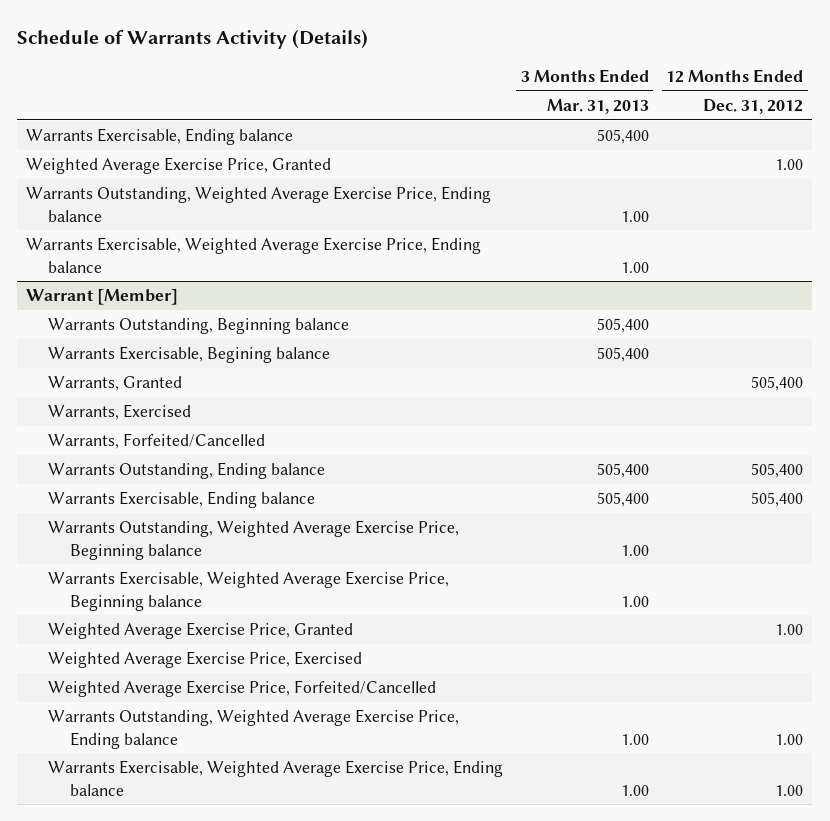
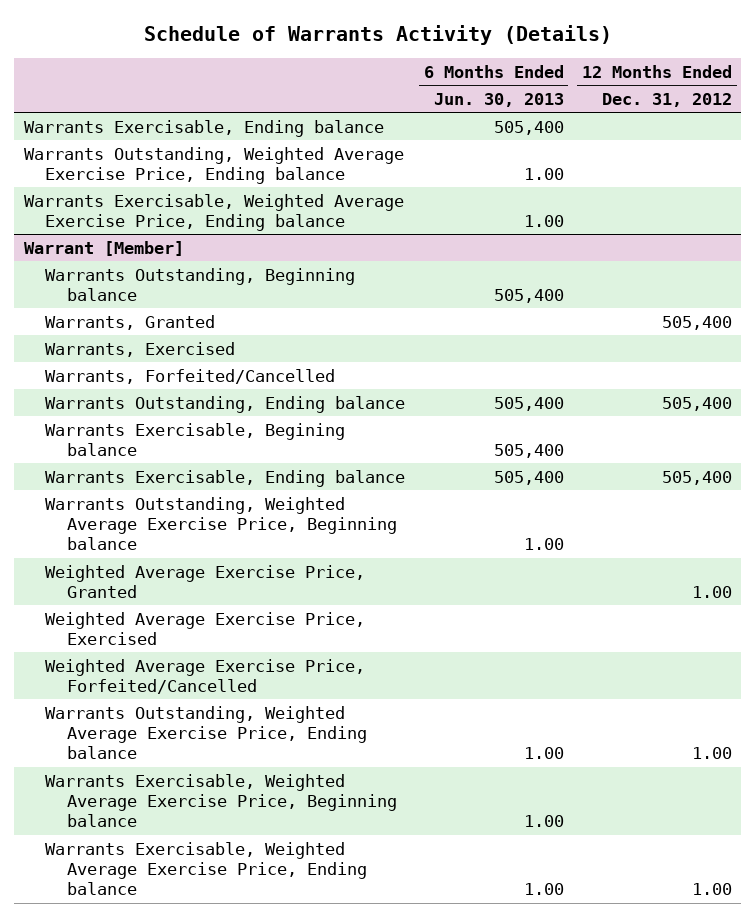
- | 3 Months Ended Mar. 31, 2013 | 12 Months Ended Dec. 31, 2012
+ | 6 Months Ended Jun. 30, 2013 | 12 Months Ended Dec. 31, 2012
- Weighted Average Exercise Price, Granted | | 1.00
@ Warrant [Member]
moved down: Warrants Exercisable, Begining balance | 505,400 |
moved down: Warrants Exercisable, Weighted Average Exercise Price, Beginning balance | 1.00 |

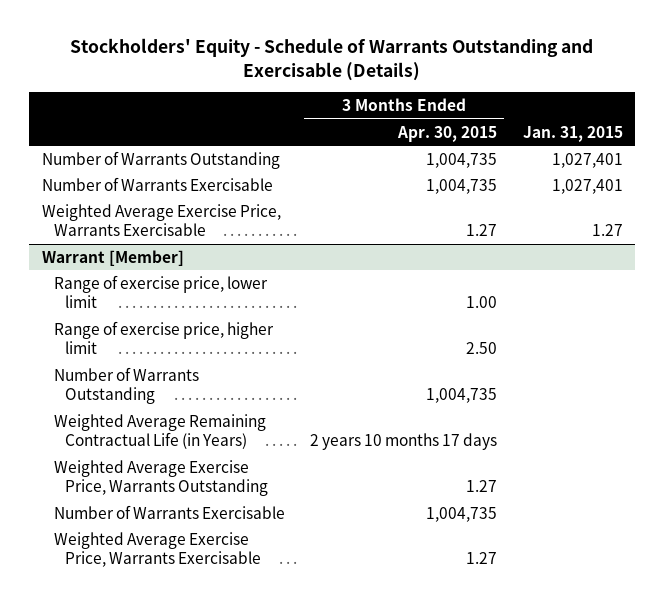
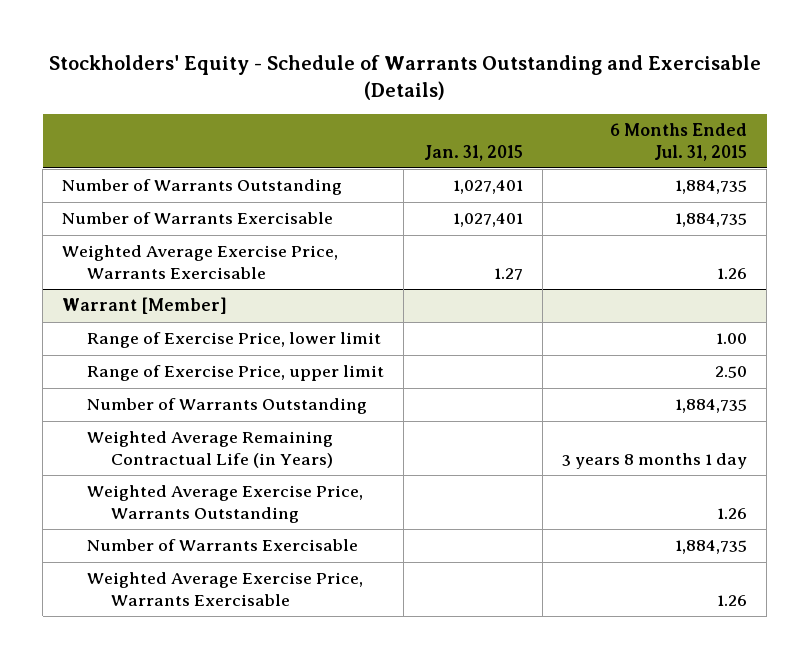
- | 3 Months Ended Apr. 30, 2015 | Jan. 31, 2015
+ | Jan. 31, 2015 | 6 Months Ended Jul. 31, 2015
@ Warrant [Member]
- Range of exercise price, lower limit | 1.00 |
- Range of exercise price, higher limit | 2.50 |
+ Range of Exercise Price, lower limit | | 1.00
+ Range of Exercise Price, upper limit | | 2.50

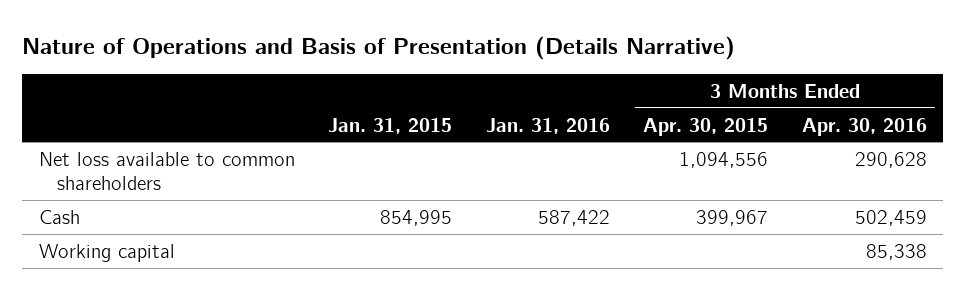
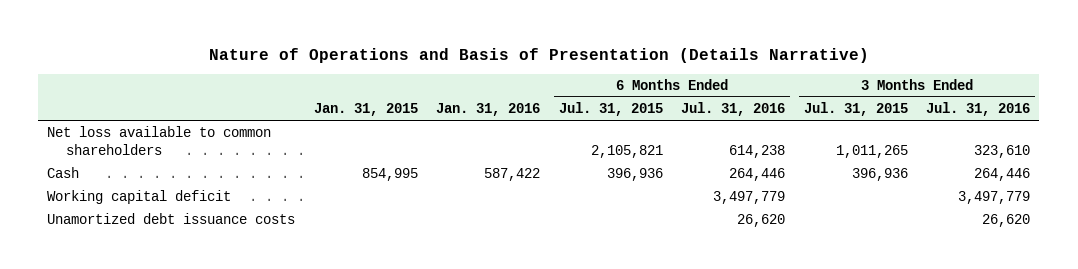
- | Jan. 31, 2015 | Jan. 31, 2016 | 3 Months Ended Apr. 30, 2015 | 3 Months Ended Apr. 30, 2016
+ | Jan. 31, 2015 | Jan. 31, 2016 | 6 Months Ended Jul. 31, 2015 | 6 Months Ended Jul. 31, 2016 | 3 Months Ended Jul. 31, 2015 | 3 Months Ended Jul. 31, 2016
- Working capital | | | | 85,338
+ Working capital deficit | | | | 3,497,779 | | 3,497,779
+ Unamortized debt issuance costs | | | | 26,620 | | 26,620

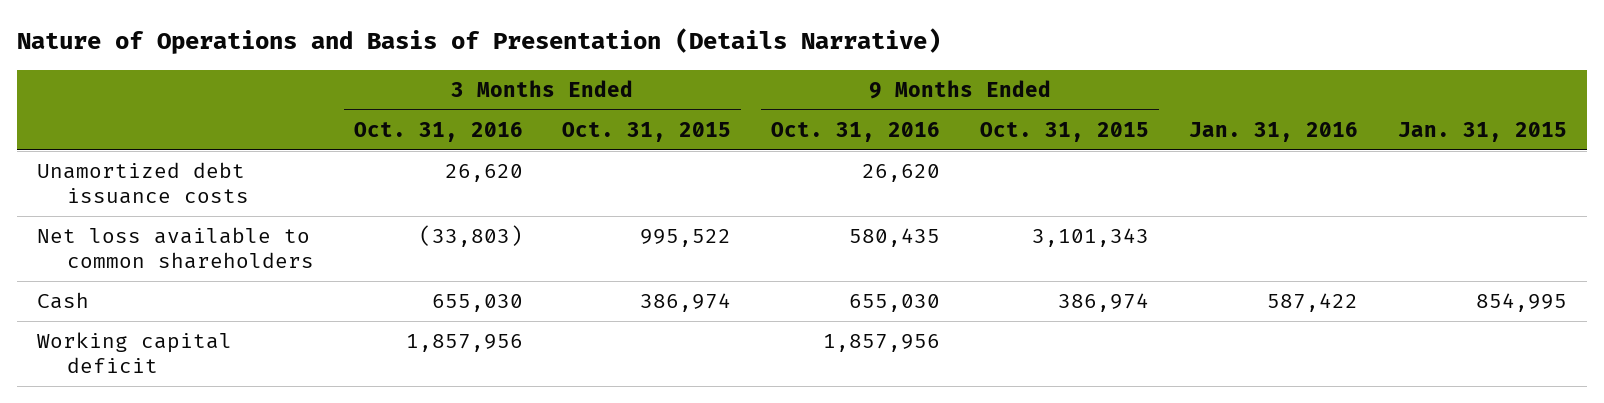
- | Jan. 31, 2015 | Jan. 31, 2016 | 6 Months Ended Jul. 31, 2015 | 6 Months Ended Jul. 31, 2016 | 3 Months Ended Jul. 31, 2015 | 3 Months Ended Jul. 31, 2016
+ | 3 Months Ended Oct. 31, 2016 | 3 Months Ended Oct. 31, 2015 | 9 Months Ended Oct. 31, 2016 | 9 Months Ended Oct. 31, 2015 | Jan. 31, 2016 | Jan. 31, 2015
moved up: Unamortized debt issuance costs | 26,620 | | 26,620 | | |

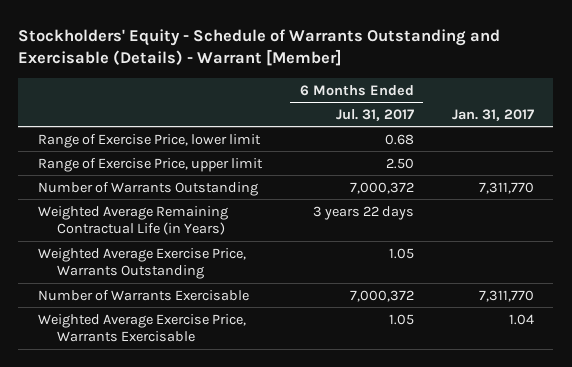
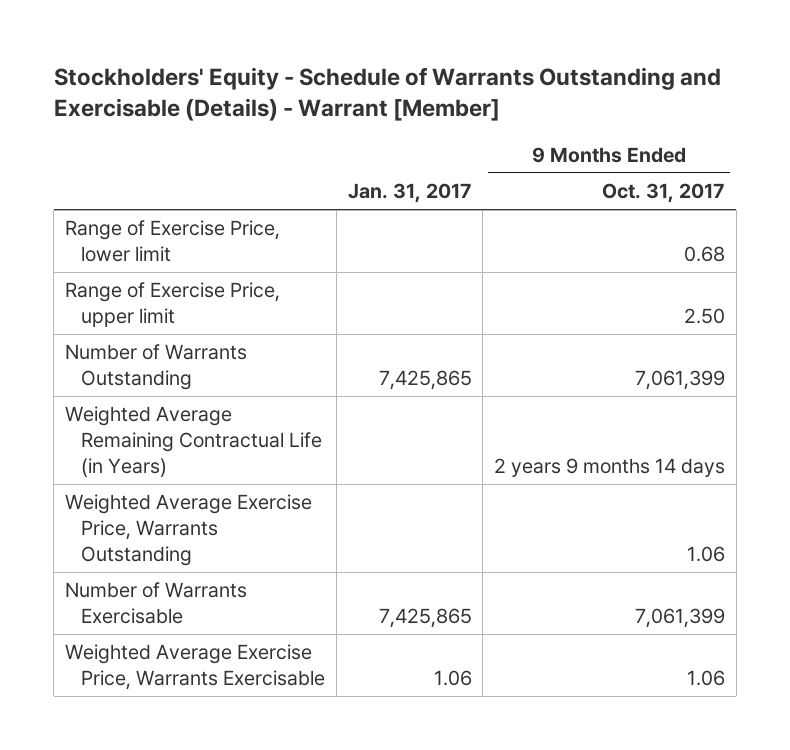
- | 6 Months Ended Jul. 31, 2017 | Jan. 31, 2017
+ | Jan. 31, 2017 | 9 Months Ended Oct. 31, 2017
- Number of Warrants Outstanding | 7,000,372 | 7,311,770
+ Number of Warrants Outstanding | 7,425,865 | 7,061,399
- Number of Warrants Exercisable | 7,000,372 | 7,311,770
- Weighted Average Exercise Price, Warrants Exercisable | 1.05 | 1.04
+ Number of Warrants Exercisable | 7,425,865 | 7,061,399
+ Weighted Average Exercise Price, Warrants Exercisable | 1.06 | 1.06

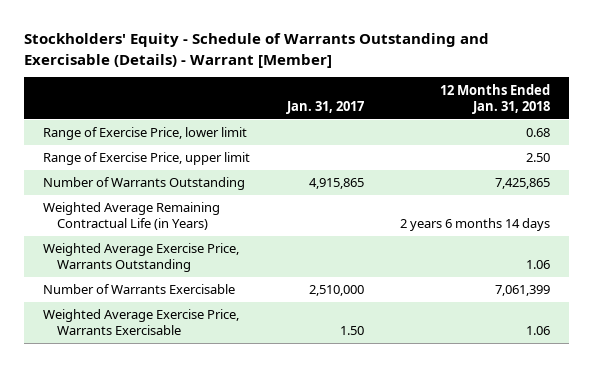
- | Jan. 31, 2017 | 9 Months Ended Oct. 31, 2017
+ | Jan. 31, 2017 | 12 Months Ended Jan. 31, 2018
- Number of Warrants Outstanding | 7,425,865 | 7,061,399
+ Number of Warrants Outstanding | 4,915,865 | 7,425,865
- Number of Warrants Exercisable | 7,425,865 | 7,061,399
- Weighted Average Exercise Price, Warrants Exercisable | 1.06 | 1.06
+ Number of Warrants Exercisable | 2,510,000 | 7,061,399
+ Weighted Average Exercise Price, Warrants Exercisable | 1.50 | 1.06

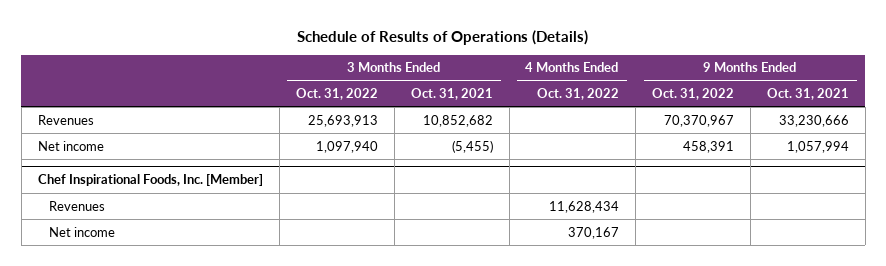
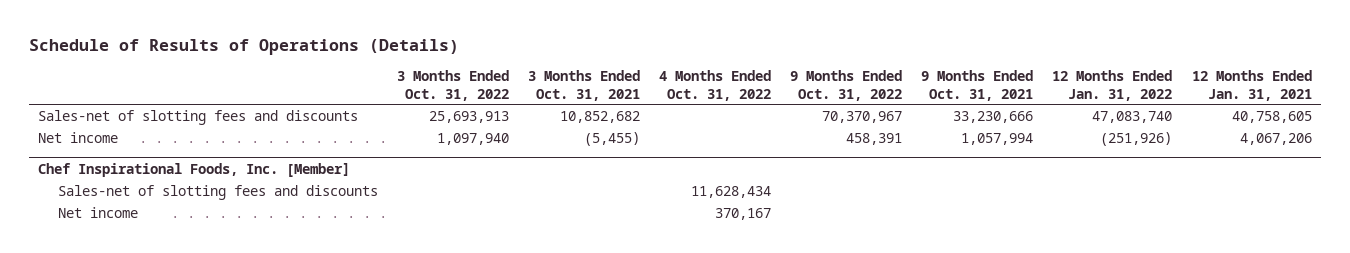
- | 3 Months Ended Oct. 31, 2022 | 3 Months Ended Oct. 31, 2021 | 4 Months Ended Oct. 31, 2022 | 9 Months Ended Oct. 31, 2022 | 9 Months Ended Oct. 31, 2021
+ | 3 Months Ended Oct. 31, 2022 | 3 Months Ended Oct. 31, 2021 | 4 Months Ended Oct. 31, 2022 | 9 Months Ended Oct. 31, 2022 | 9 Months Ended Oct. 31, 2021 | 12 Months Ended Jan. 31, 2022 | 12 Months Ended Jan. 31, 2021
- Revenues | 25,693,913 | 10,852,682 | | 70,370,967 | 33,230,666
+ Sales-net of slotting fees and discounts | 25,693,913 | 10,852,682 | | 70,370,967 | 33,230,666 | 47,083,740 | 40,758,605
@ Chef Inspirational Foods, Inc. [Member]
- Revenues | | | 11,628,434 | |
+ Sales-net of slotting fees and discounts | | | 11,628,434 | | | |

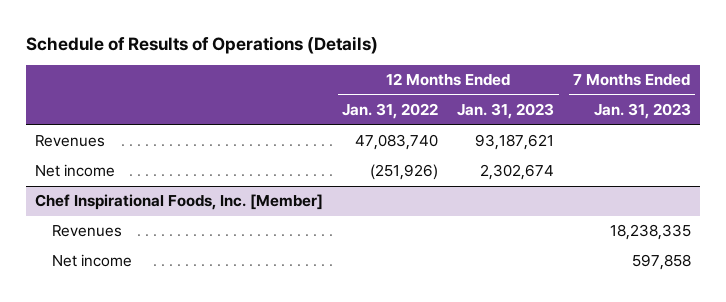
- | 3 Months Ended Oct. 31, 2022 | 3 Months Ended Oct. 31, 2021 | 4 Months Ended Oct. 31, 2022 | 9 Months Ended Oct. 31, 2022 | 9 Months Ended Oct. 31, 2021 | 12 Months Ended Jan. 31, 2022 | 12 Months Ended Jan. 31, 2021
+ | 12 Months Ended Jan. 31, 2022 | 12 Months Ended Jan. 31, 2023 | 7 Months Ended Jan. 31, 2023
- Sales-net of slotting fees and discounts | 25,693,913 | 10,852,682 | | 70,370,967 | 33,230,666 | 47,083,740 | 40,758,605
+ Revenues | 47,083,740 | 93,187,621 |
@ Chef Inspirational Foods, Inc. [Member]
- Sales-net of slotting fees and discounts | | | 11,628,434 | | | |
+ Revenues | | | 18,238,335

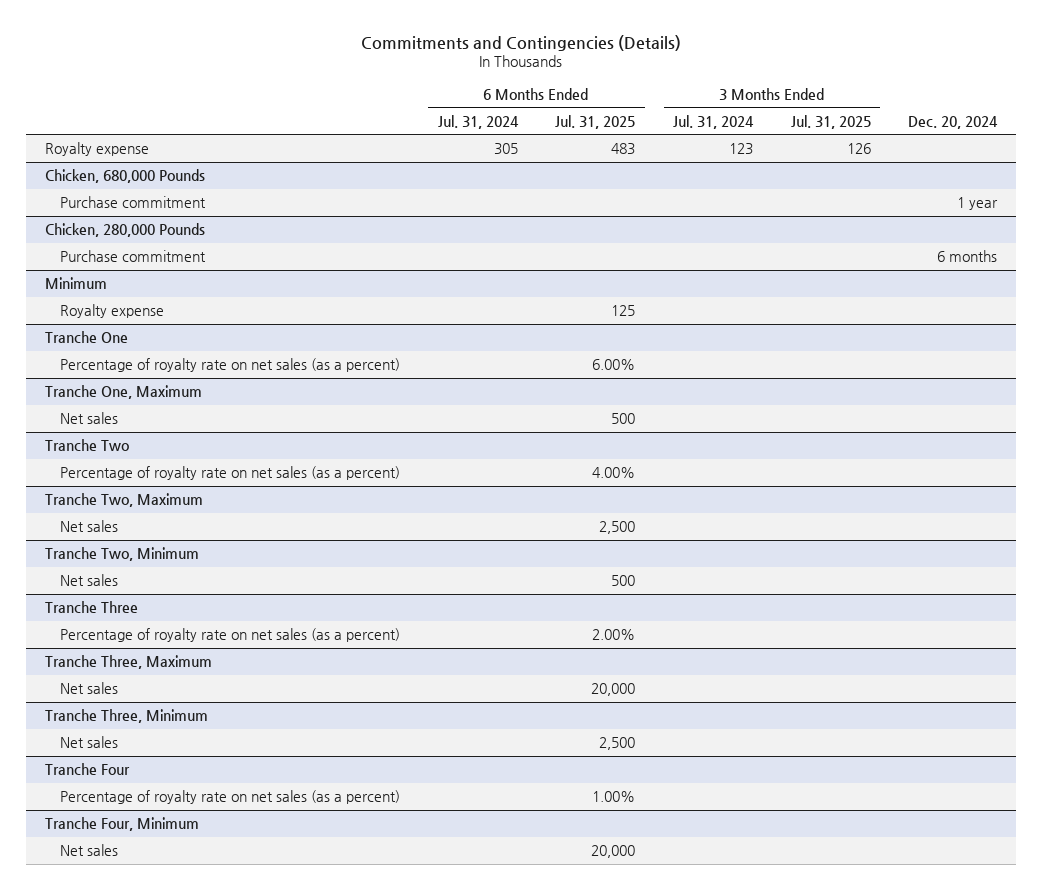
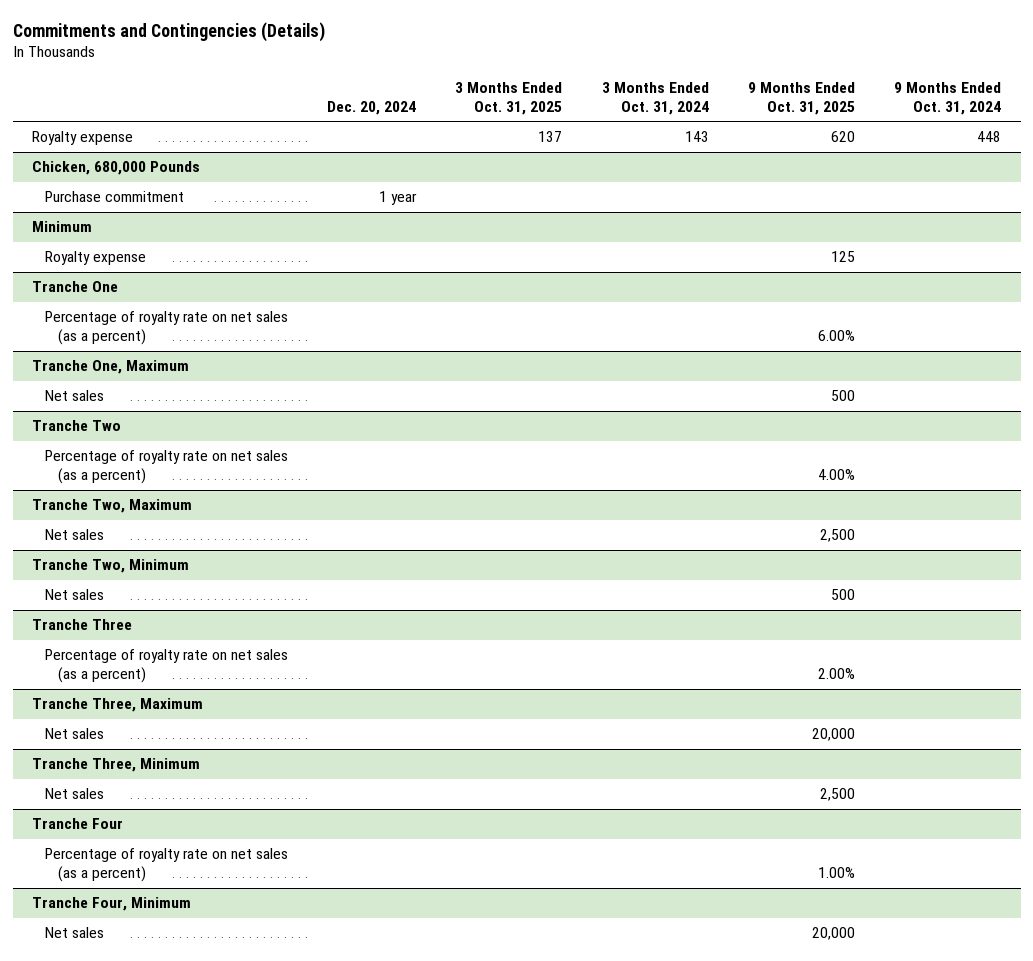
- | 6 Months Ended Jul. 31, 2024 | 6 Months Ended Jul. 31, 2025 | 3 Months Ended Jul. 31, 2024 | 3 Months Ended Jul. 31, 2025 | Dec. 20, 2024
+ | Dec. 20, 2024 | 3 Months Ended Oct. 31, 2025 | 3 Months Ended Oct. 31, 2024 | 9 Months Ended Oct. 31, 2025 | 9 Months Ended Oct. 31, 2024
- Chicken, 280,000 Pounds
- Purchase commitment | | | | | 6 months

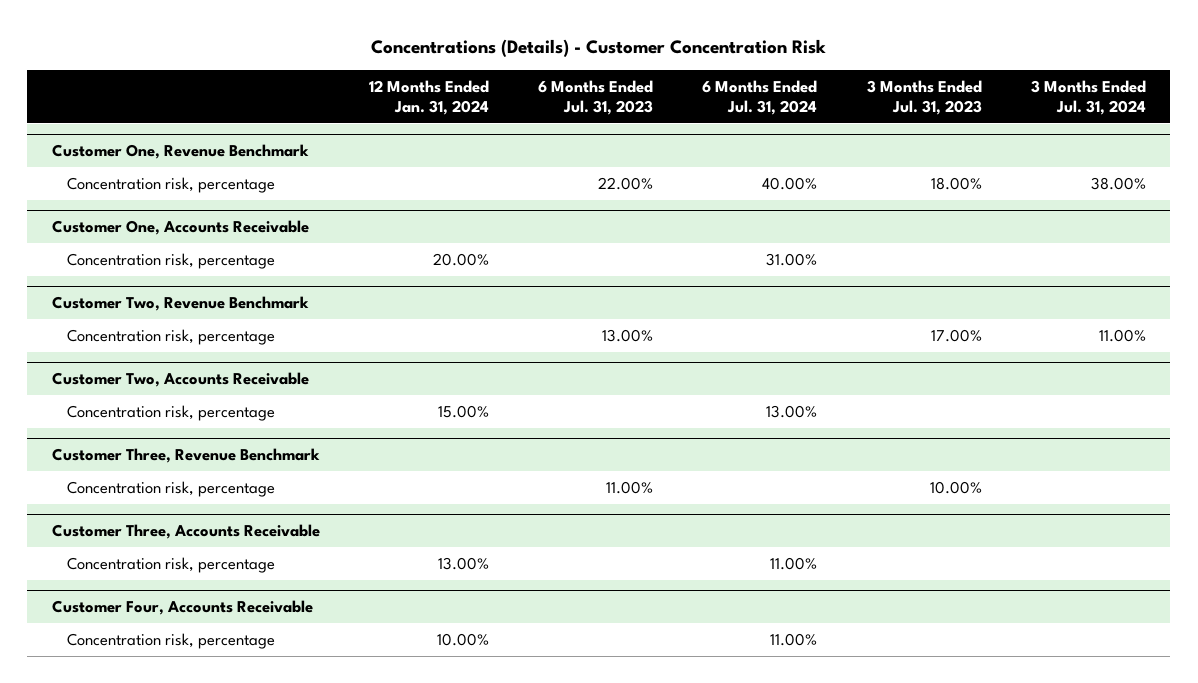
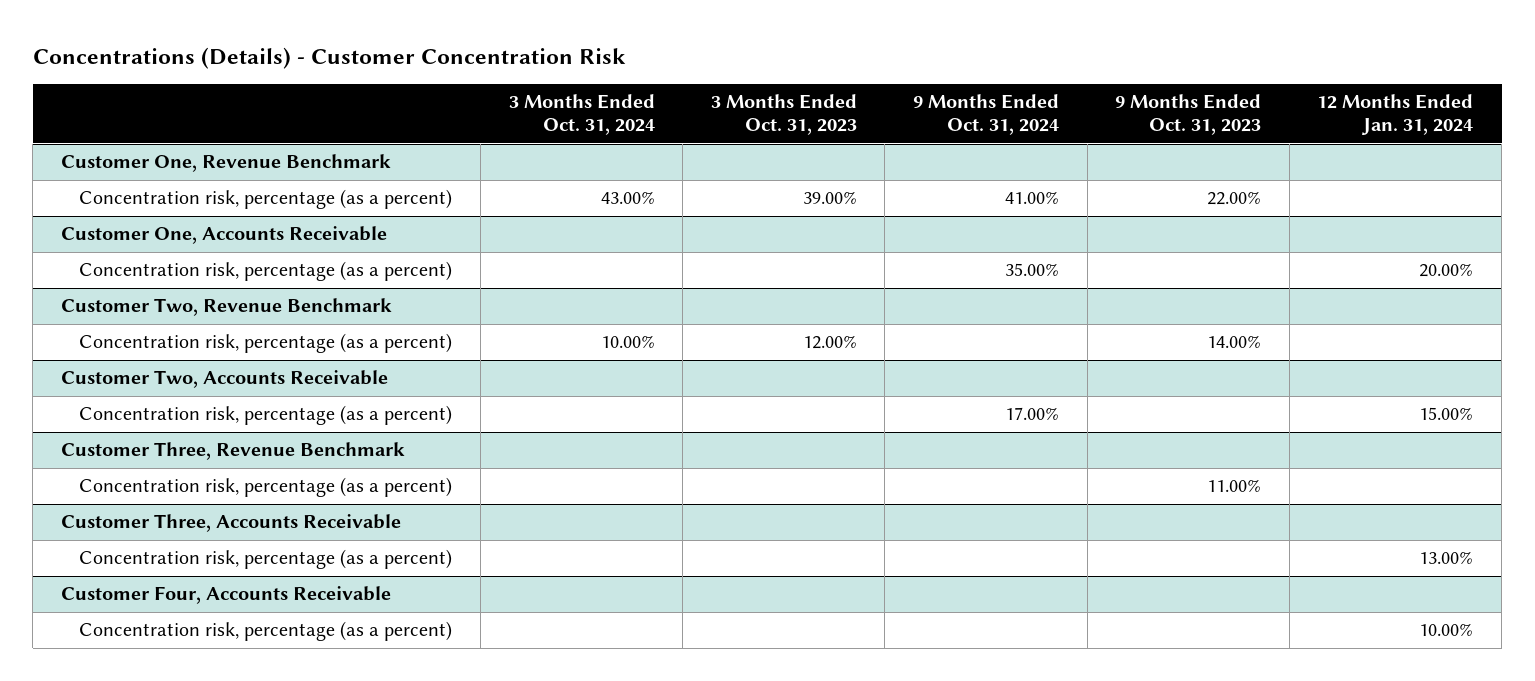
- | 12 Months Ended Jan. 31, 2024 | 6 Months Ended Jul. 31, 2023 | 6 Months Ended Jul. 31, 2024 | 3 Months Ended Jul. 31, 2023 | 3 Months Ended Jul. 31, 2024
+ | 3 Months Ended Oct. 31, 2024 | 3 Months Ended Oct. 31, 2023 | 9 Months Ended Oct. 31, 2024 | 9 Months Ended Oct. 31, 2023 | 12 Months Ended Jan. 31, 2024
@ Customer One, Revenue Benchmark
- Concentration risk, percentage | | 22.00% | 40.00% | 18.00% | 38.00%
+ Concentration risk, percentage (as a percent) | 43.00% | 39.00% | 41.00% | 22.00% |
@ Customer One, Accounts Receivable
- Concentration risk, percentage | 20.00% | | 31.00% | |
+ Concentration risk, percentage (as a percent) | | | 35.00% | | 20.00%
@ Customer Two, Revenue Benchmark
- Concentration risk, percentage | | 13.00% | | 17.00% | 11.00%
+ Concentration risk, percentage (as a percent) | 10.00% | 12.00% | | 14.00% |
@ Customer Two, Accounts Receivable
- Concentration risk, percentage | 15.00% | | 13.00% | |
+ Concentration risk, percentage (as a percent) | | | 17.00% | | 15.00%
@ Customer Three, Revenue Benchmark
- Concentration risk, percentage | | 11.00% | | 10.00% |
+ Concentration risk, percentage (as a percent) | | | | 11.00% |
@ Customer Three, Accounts Receivable
- Concentration risk, percentage | 13.00% | | 11.00% | |
+ Concentration risk, percentage (as a percent) | | | | | 13.00%
@ Customer Four, Accounts Receivable
- Concentration risk, percentage | 10.00% | | 11.00% | |
+ Concentration risk, percentage (as a percent) | | | | | 10.00%

